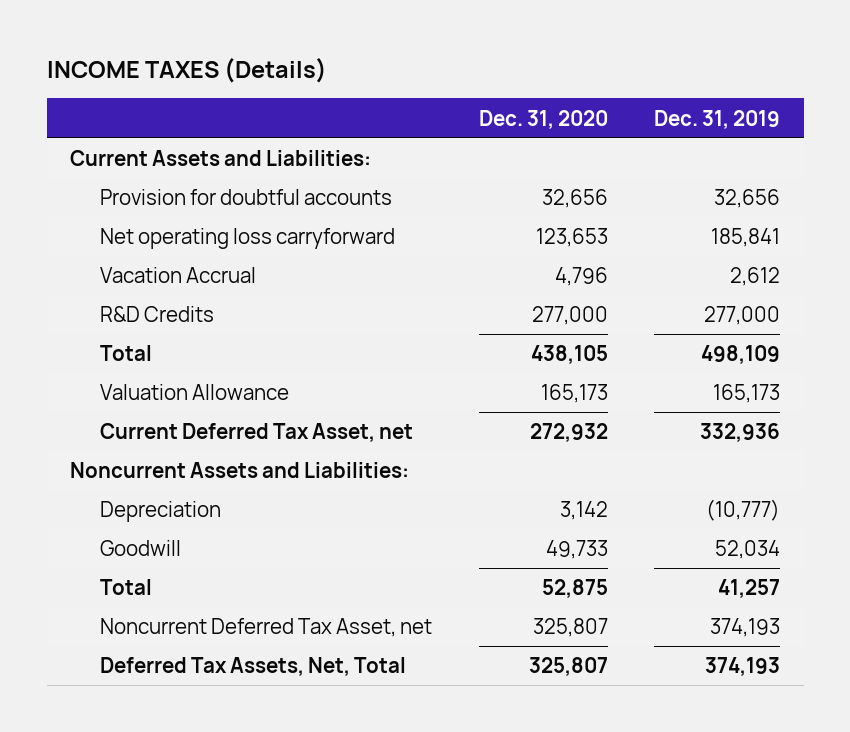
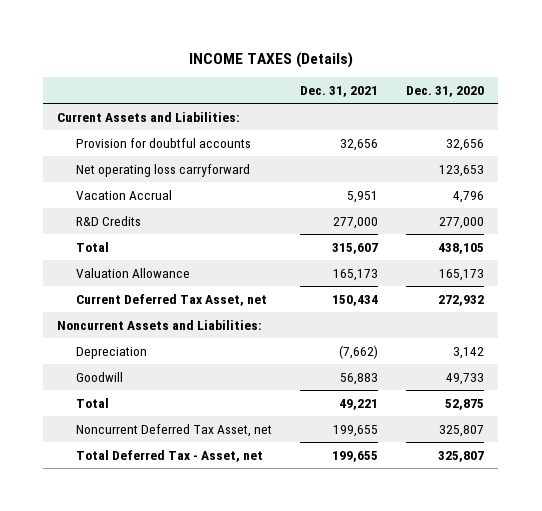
- | Dec. 31, 2020 | Dec. 31, 2019
+ | Dec. 31, 2021 | Dec. 31, 2020
- Deferred Tax Assets, Net, Total | 325,807 | 374,193
+ Total Deferred Tax - Asset, net | 199,655 | 325,807

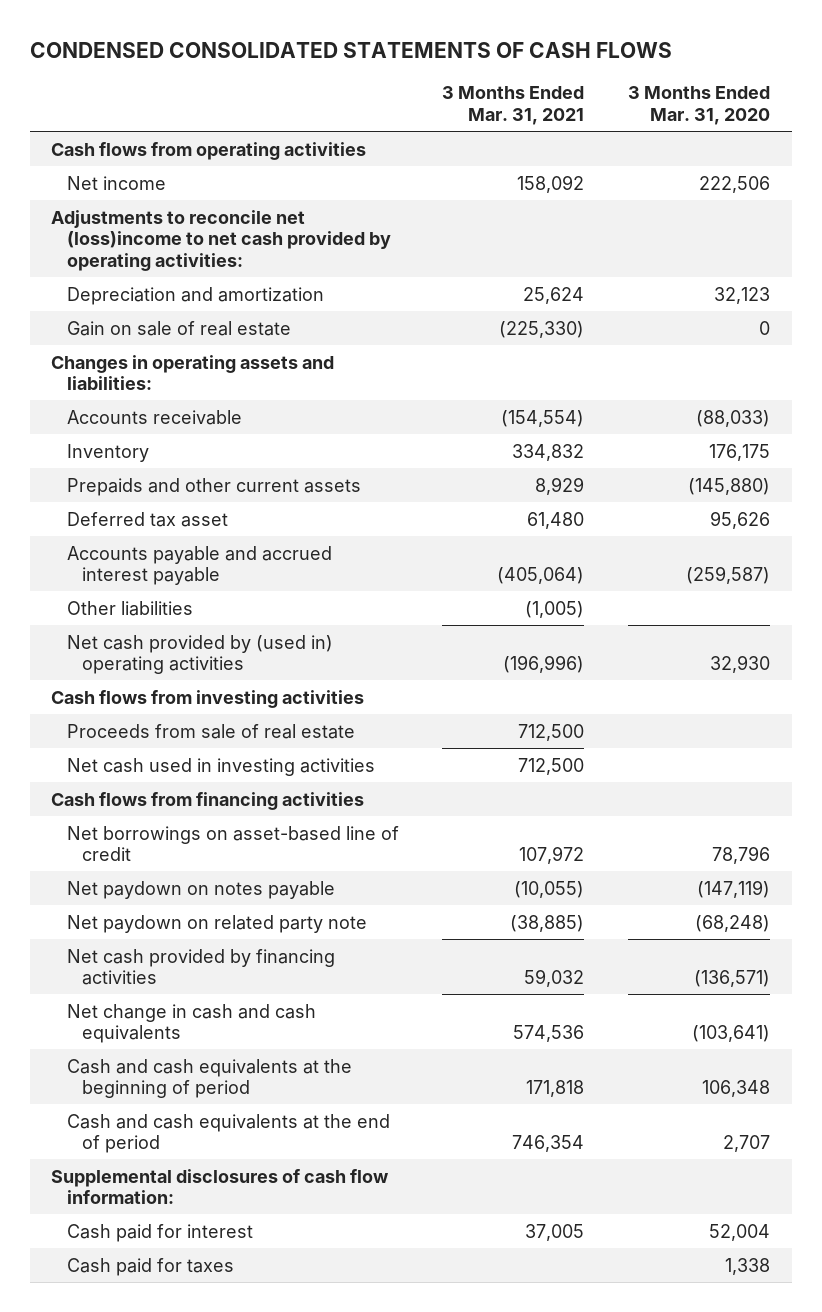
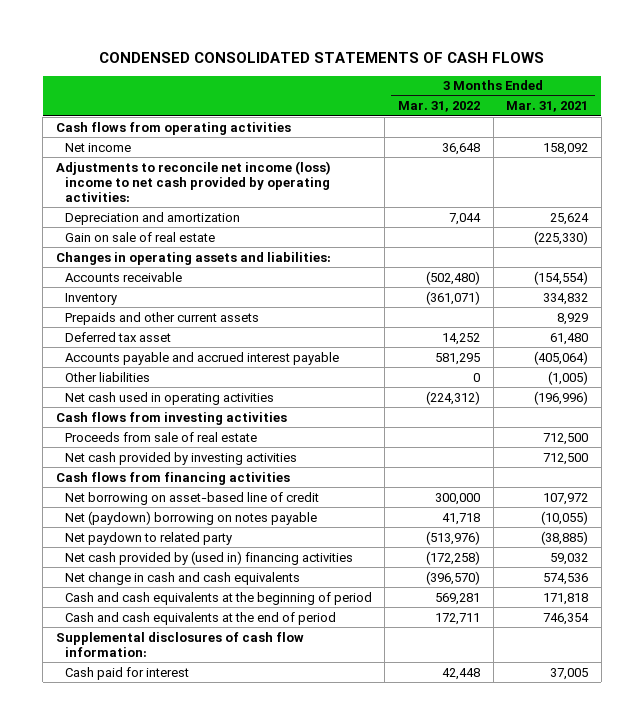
- | 3 Months Ended Mar. 31, 2021 | 3 Months Ended Mar. 31, 2020
+ | 3 Months Ended Mar. 31, 2022 | 3 Months Ended Mar. 31, 2021
- Adjustments to reconcile net (loss)income to net cash provided by operating activities:
+ Adjustments to reconcile net income (loss) income to net cash provided by operating activities:
- Net cash provided by (used in) operating activities | (196,996) | 32,930
+ Net cash used in operating activities | (224,312) | (196,996)
- Net cash used in investing activities | 712,500 |
+ Net cash provided by investing activities | | 712,500
- Net borrowings on asset-based line of credit | 107,972 | 78,796
- Net paydown on notes payable | (10,055) | (147,119)
- Net paydown on related party note | (38,885) | (68,248)
- Net cash provided by financing activities | 59,032 | (136,571)
+ Net borrowing on asset-based line of credit | 300,000 | 107,972
+ Net (paydown) borrowing on notes payable | 41,718 | (10,055)
+ Net paydown to related party | (513,976) | (38,885)
+ Net cash provided by (used in) financing activities | (172,258) | 59,032
- Cash paid for taxes | | 1,338

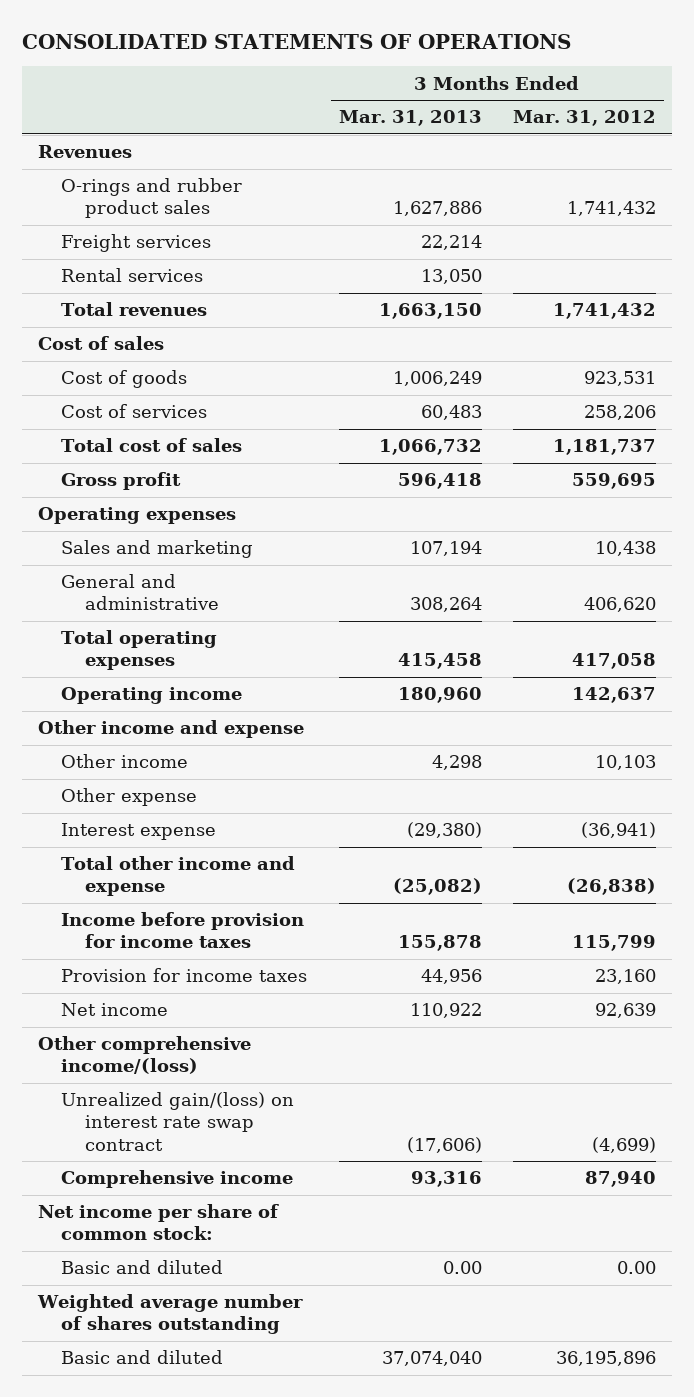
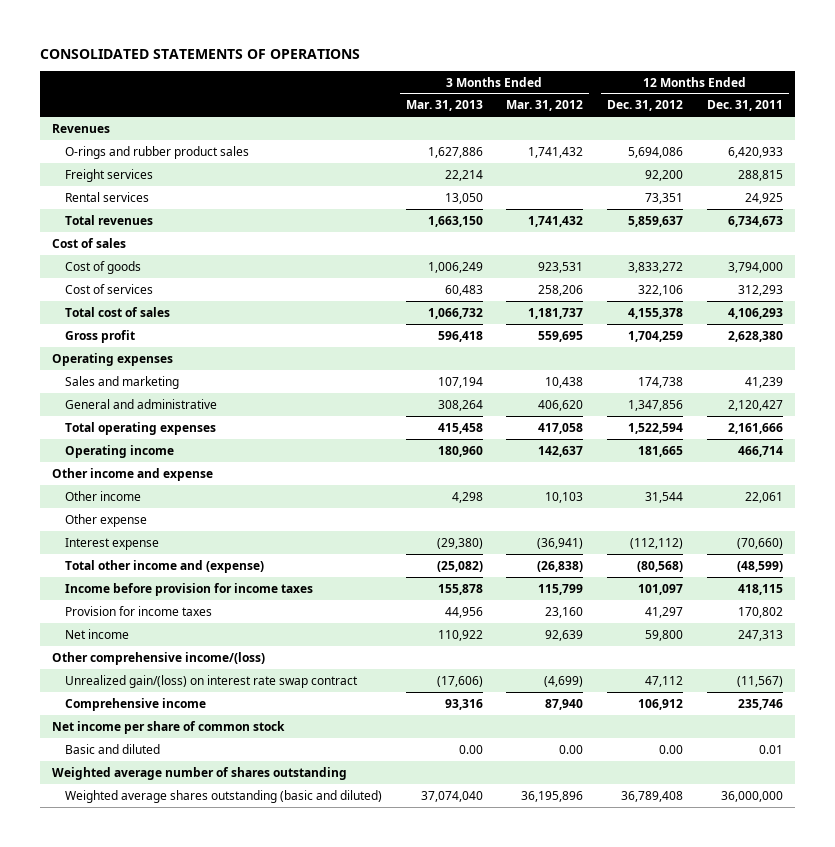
- | 3 Months Ended Mar. 31, 2013 | 3 Months Ended Mar. 31, 2012
+ | 3 Months Ended Mar. 31, 2013 | 3 Months Ended Mar. 31, 2012 | 12 Months Ended Dec. 31, 2012 | 12 Months Ended Dec. 31, 2011
- Total other income and expense | (25,082) | (26,838)
+ Total other income and (expense) | (25,082) | (26,838) | (80,568) | (48,599)
- Net income per share of common stock:
+ Net income per share of common stock
- Basic and diluted | 37,074,040 | 36,195,896
+ Weighted average shares outstanding (basic and diluted) | 37,074,040 | 36,195,896 | 36,789,408 | 36,000,000

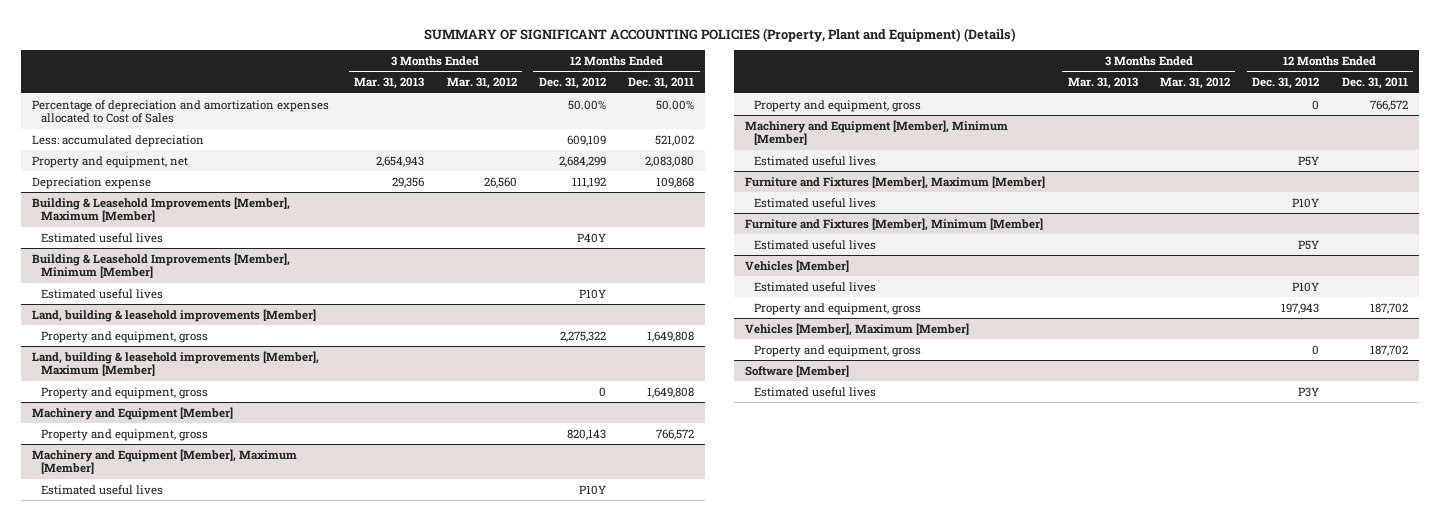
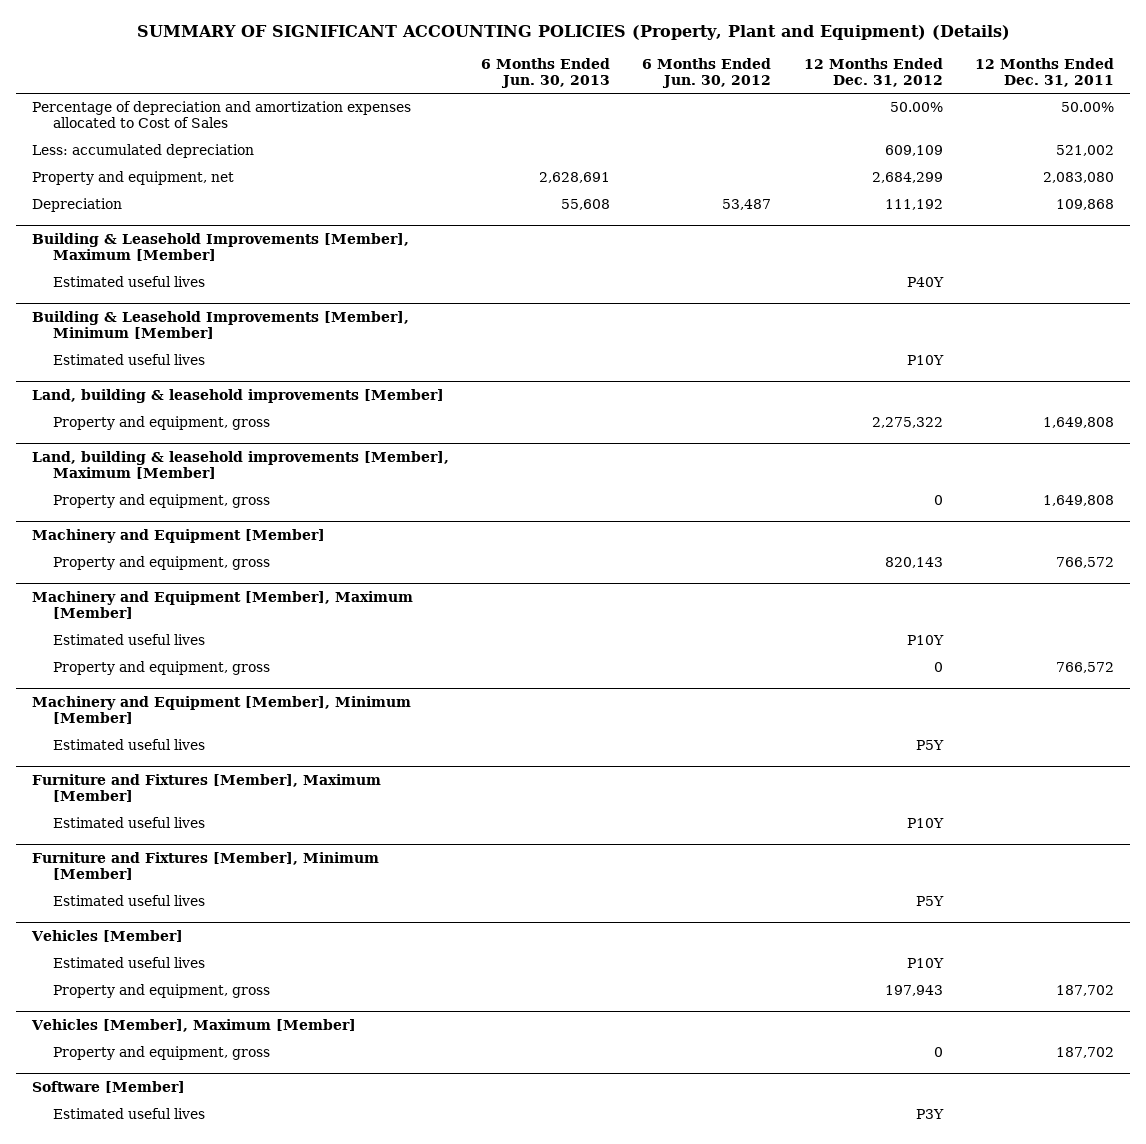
- | 3 Months Ended Mar. 31, 2013 | 3 Months Ended Mar. 31, 2012 | 12 Months Ended Dec. 31, 2012 | 12 Months Ended Dec. 31, 2011
+ | 6 Months Ended Jun. 30, 2013 | 6 Months Ended Jun. 30, 2012 | 12 Months Ended Dec. 31, 2012 | 12 Months Ended Dec. 31, 2011
- Depreciation expense | 29,356 | 26,560 | 111,192 | 109,868
+ Depreciation | 55,608 | 53,487 | 111,192 | 109,868

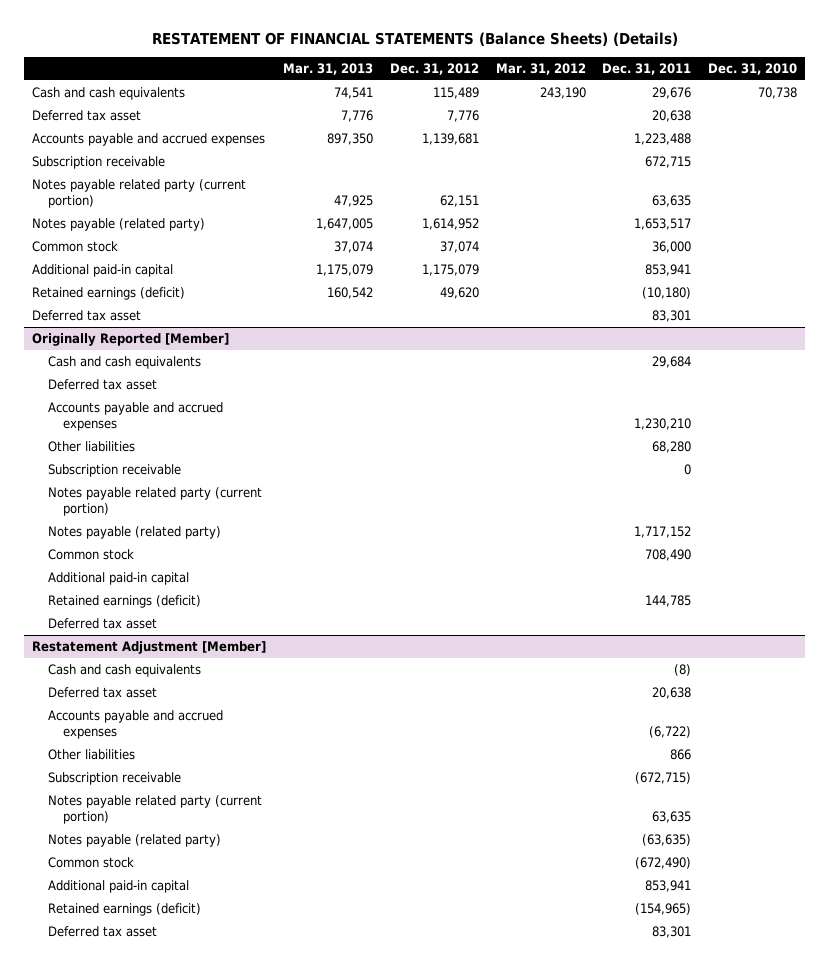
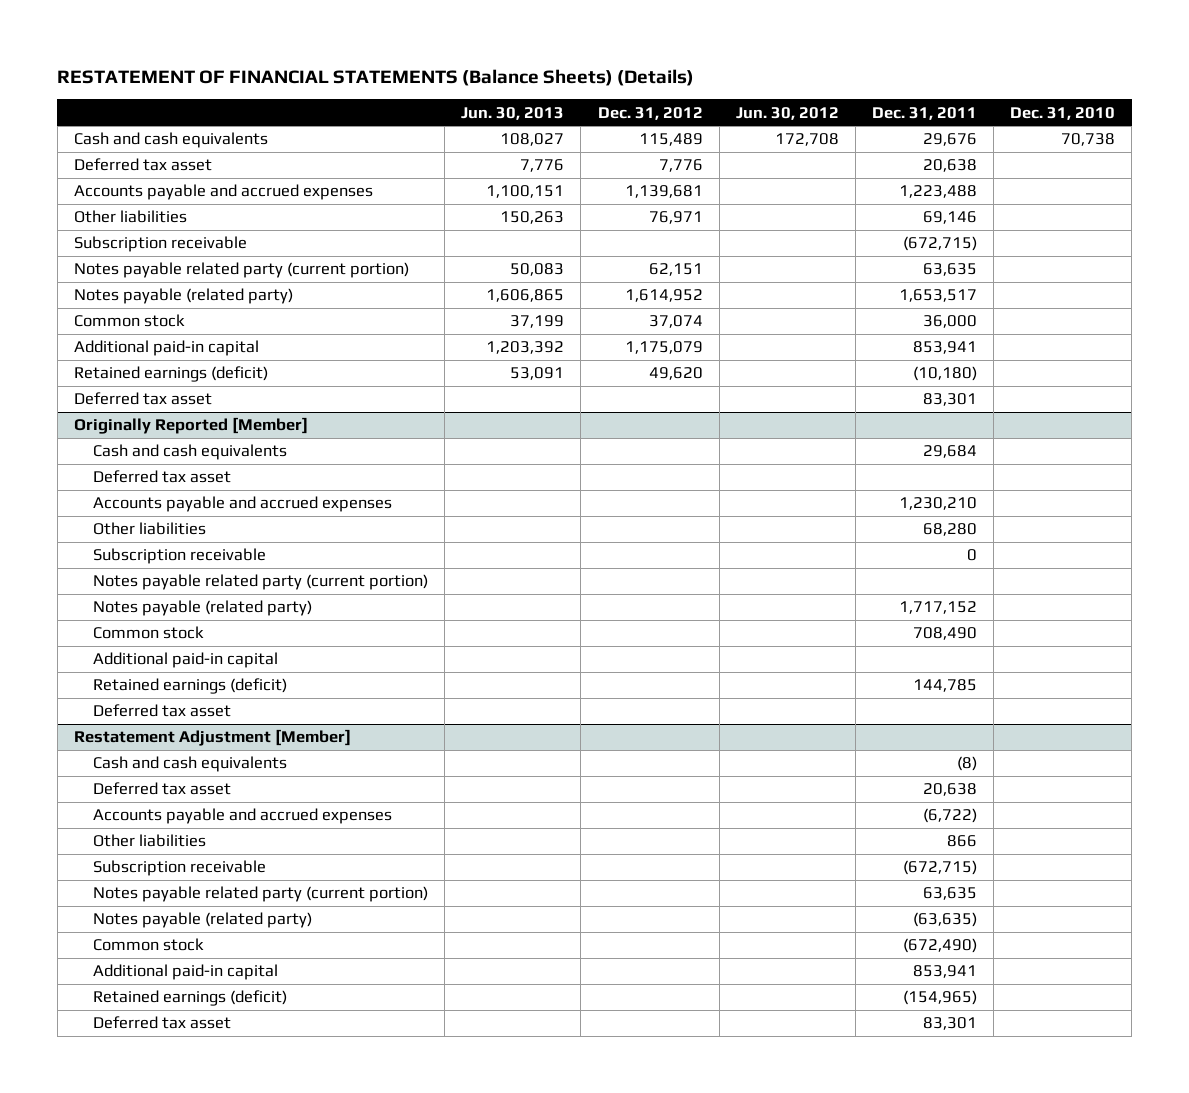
- | Mar. 31, 2013 | Dec. 31, 2012 | Mar. 31, 2012 | Dec. 31, 2011 | Dec. 31, 2010
+ | Jun. 30, 2013 | Dec. 31, 2012 | Jun. 30, 2012 | Dec. 31, 2011 | Dec. 31, 2010
- Subscription receivable | | | | 672,715 |
+ Other liabilities | 150,263 | 76,971 | | 69,146 |
+ Subscription receivable | | | | (672,715) |

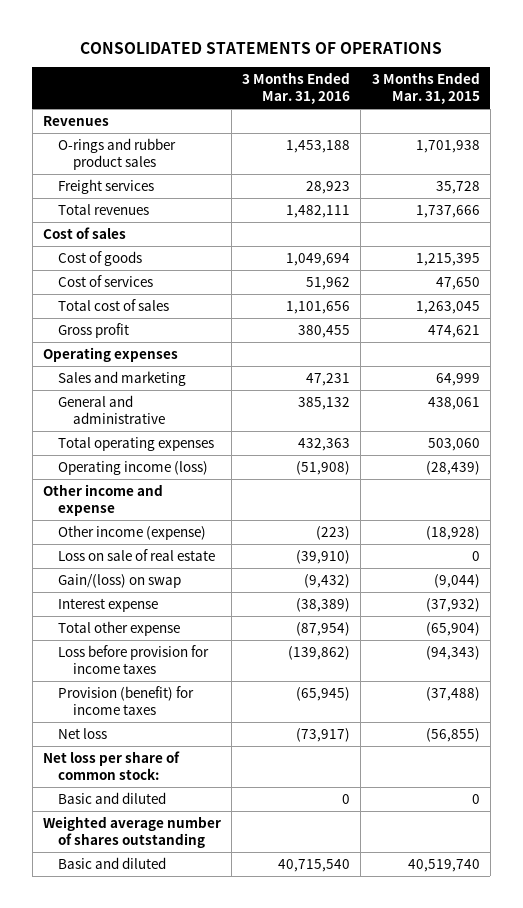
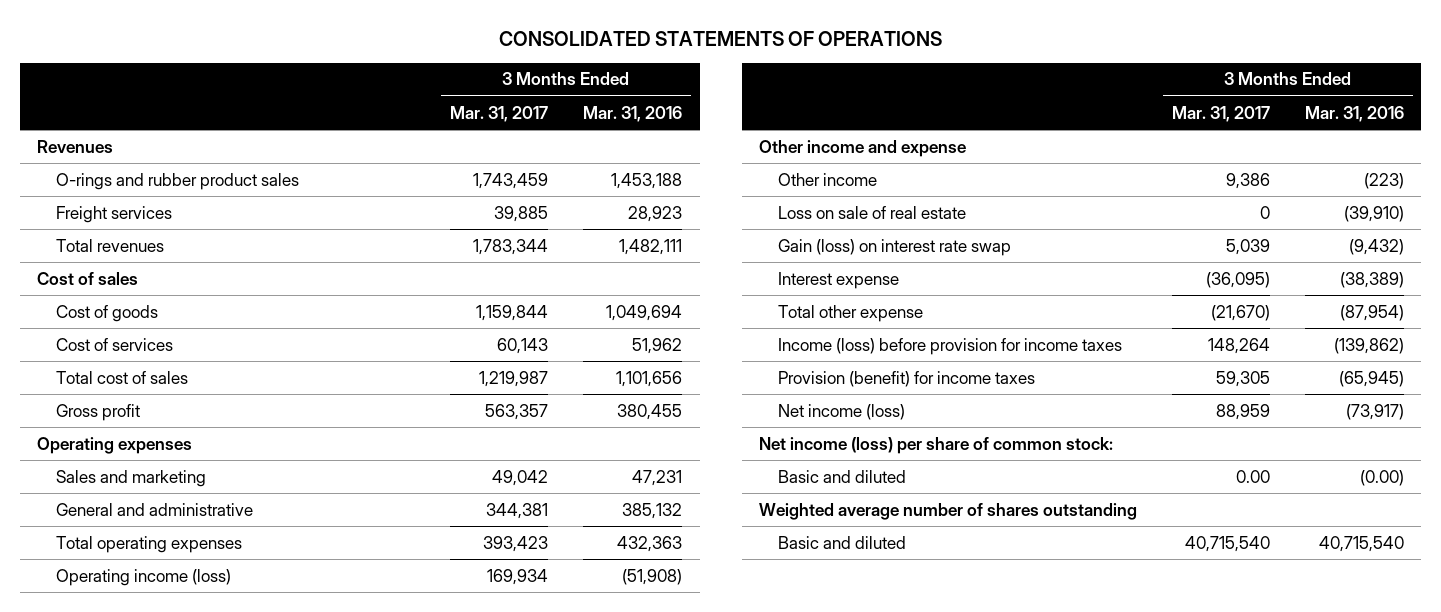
- | 3 Months Ended Mar. 31, 2016 | 3 Months Ended Mar. 31, 2015
+ | 3 Months Ended Mar. 31, 2017 | 3 Months Ended Mar. 31, 2016
- Other income (expense) | (223) | (18,928)
+ Other income | 9,386 | (223)
- Gain/(loss) on swap | (9,432) | (9,044)
+ Gain (loss) on interest rate swap | 5,039 | (9,432)
- Loss before provision for income taxes | (139,862) | (94,343)
+ Income (loss) before provision for income taxes | 148,264 | (139,862)
- Net loss | (73,917) | (56,855)
- Net loss per share of common stock:
- Basic and diluted | 0 | 0
+ Net income (loss) | 88,959 | (73,917)
+ Net income (loss) per share of common stock:
+ Basic and diluted | 0.00 | (0.00)

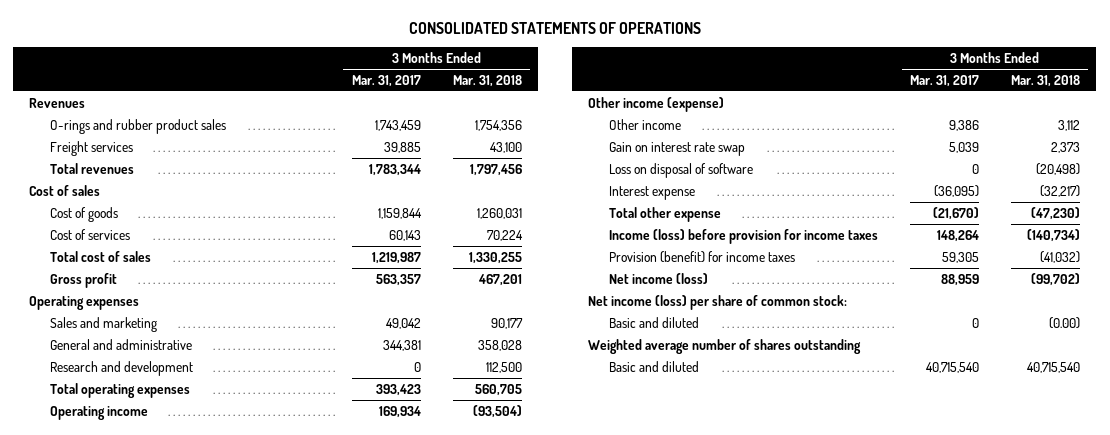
- | 3 Months Ended Mar. 31, 2017 | 3 Months Ended Mar. 31, 2016
+ | 3 Months Ended Mar. 31, 2017 | 3 Months Ended Mar. 31, 2018
+ Research and development | 0 | 112,500
- Operating income (loss) | 169,934 | (51,908)
- Other income and expense
+ Operating income | 169,934 | (93,504)
+ Other income (expense)
- Loss on sale of real estate | 0 | (39,910)
- Gain (loss) on interest rate swap | 5,039 | (9,432)
+ Gain on interest rate swap | 5,039 | 2,373
+ Loss on disposal of software | 0 | (20,498)
- Basic and diluted | 0.00 | (0.00)
+ Basic and diluted | 0 | (0.00)

